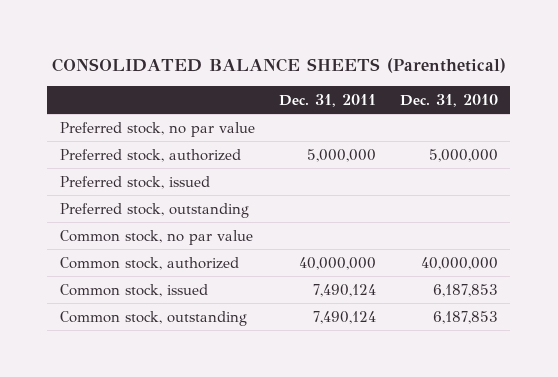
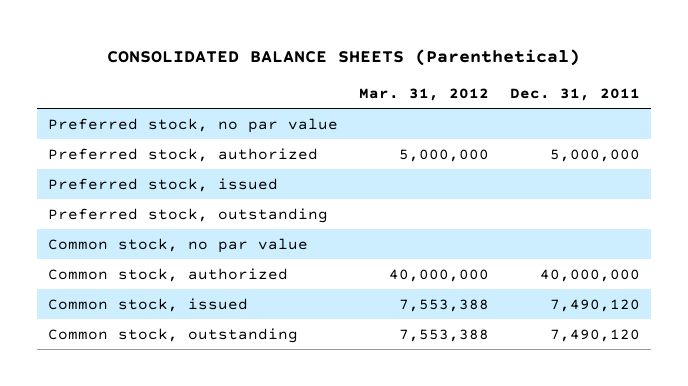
- | Dec. 31, 2011 | Dec. 31, 2010
+ | Mar. 31, 2012 | Dec. 31, 2011
- Common stock, issued | 7,490,124 | 6,187,853
- Common stock, outstanding | 7,490,124 | 6,187,853
+ Common stock, issued | 7,553,388 | 7,490,120
+ Common stock, outstanding | 7,553,388 | 7,490,120

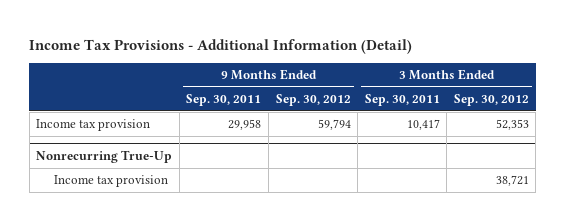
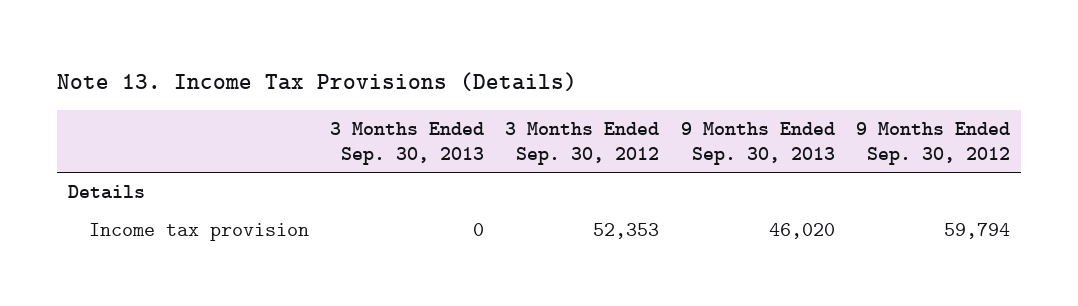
- Income Tax Provisions - Additional Information (Detail)
+ Note 13. Income Tax Provisions (Details)
- | 9 Months Ended Sep. 30, 2011 | 9 Months Ended Sep. 30, 2012 | 3 Months Ended Sep. 30, 2011 | 3 Months Ended Sep. 30, 2012
+ | 3 Months Ended Sep. 30, 2013 | 3 Months Ended Sep. 30, 2012 | 9 Months Ended Sep. 30, 2013 | 9 Months Ended Sep. 30, 2012
+ Details
- Nonrecurring True-Up
- Income tax provision | | | | 38,721

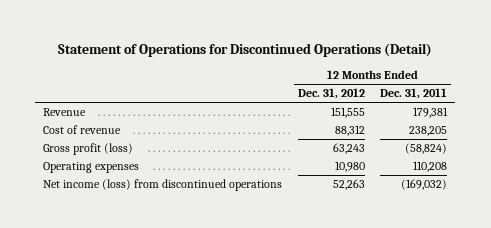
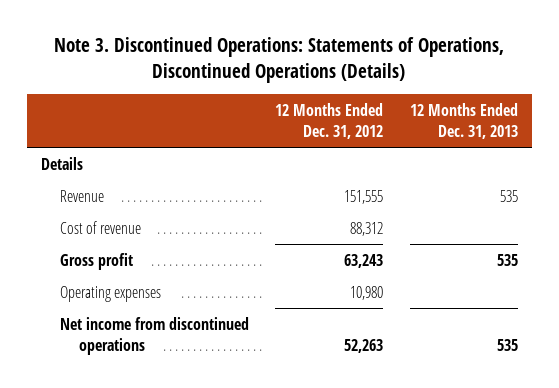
- Statement of Operations for Discontinued Operations (Detail)
+ Note 3. Discontinued Operations: Statements of Operations, Discontinued Operations (Details)
- | 12 Months Ended Dec. 31, 2012 | 12 Months Ended Dec. 31, 2011
+ | 12 Months Ended Dec. 31, 2012 | 12 Months Ended Dec. 31, 2013
+ Details
- Gross profit (loss) | 63,243 | (58,824)
+ Gross profit | 63,243 | 535
- Net income (loss) from discontinued operations | 52,263 | (169,032)
+ Net income from discontinued operations | 52,263 | 535

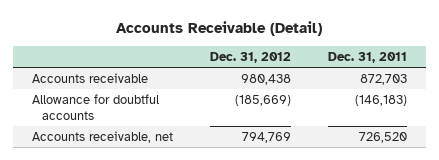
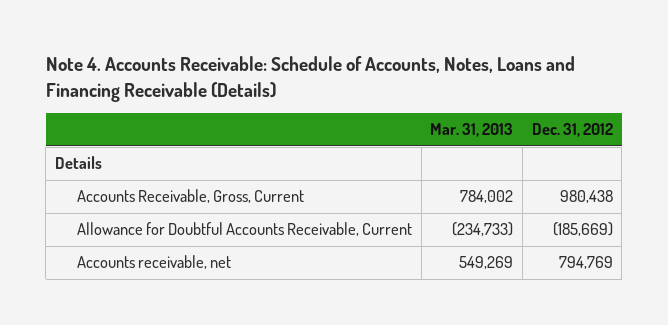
- Accounts Receivable (Detail)
+ Note 4. Accounts Receivable: Schedule of Accounts, Notes, Loans and Financing Receivable (Details)
- | Dec. 31, 2012 | Dec. 31, 2011
+ | Mar. 31, 2013 | Dec. 31, 2012
- Accounts receivable | 980,438 | 872,703
- Allowance for doubtful accounts | (185,669) | (146,183)
+ Details
+ Accounts Receivable, Gross, Current | 784,002 | 980,438
+ Allowance for Doubtful Accounts Receivable, Current | (234,733) | (185,669)

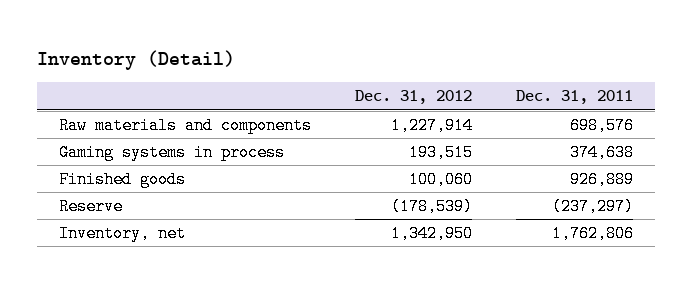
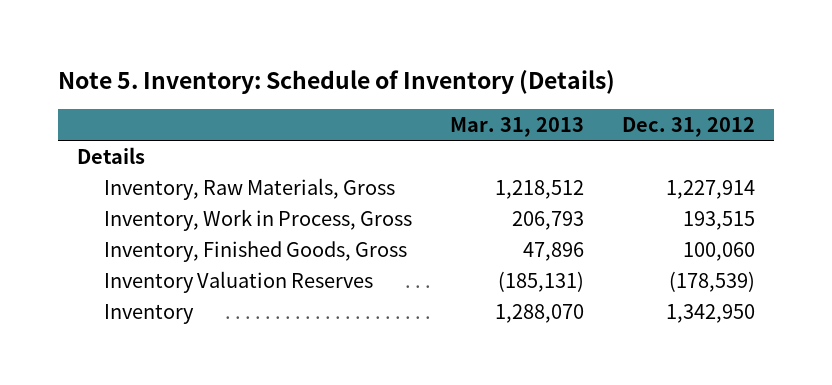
- Inventory (Detail)
+ Note 5. Inventory: Schedule of Inventory (Details)
- | Dec. 31, 2012 | Dec. 31, 2011
+ | Mar. 31, 2013 | Dec. 31, 2012
- Raw materials and components | 1,227,914 | 698,576
- Gaming systems in process | 193,515 | 374,638
- Finished goods | 100,060 | 926,889
- Reserve | (178,539) | (237,297)
- Inventory, net | 1,342,950 | 1,762,806
+ Details
+ Inventory, Raw Materials, Gross | 1,218,512 | 1,227,914
+ Inventory, Work in Process, Gross | 206,793 | 193,515
+ Inventory, Finished Goods, Gross | 47,896 | 100,060
+ Inventory Valuation Reserves | (185,131) | (178,539)
+ Inventory | 1,288,070 | 1,342,950

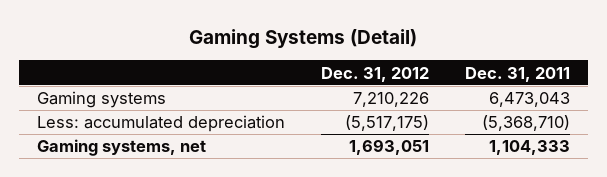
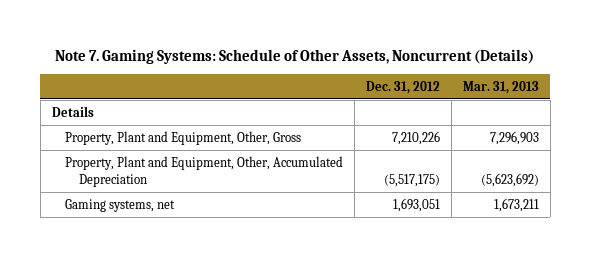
- Gaming Systems (Detail)
+ Note 7. Gaming Systems: Schedule of Other Assets, Noncurrent (Details)
- | Dec. 31, 2012 | Dec. 31, 2011
+ | Dec. 31, 2012 | Mar. 31, 2013
- Gaming systems | 7,210,226 | 6,473,043
- Less: accumulated depreciation | (5,517,175) | (5,368,710)
+ Details
+ Property, Plant and Equipment, Other, Gross | 7,210,226 | 7,296,903
+ Property, Plant and Equipment, Other, Accumulated Depreciation | (5,517,175) | (5,623,692)

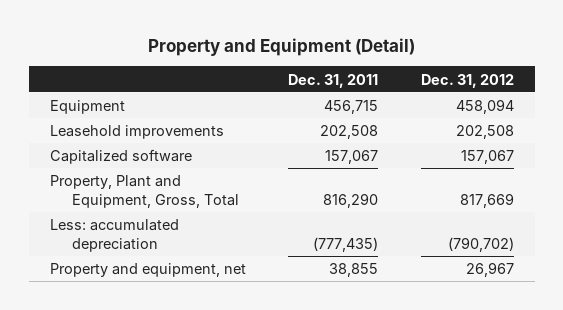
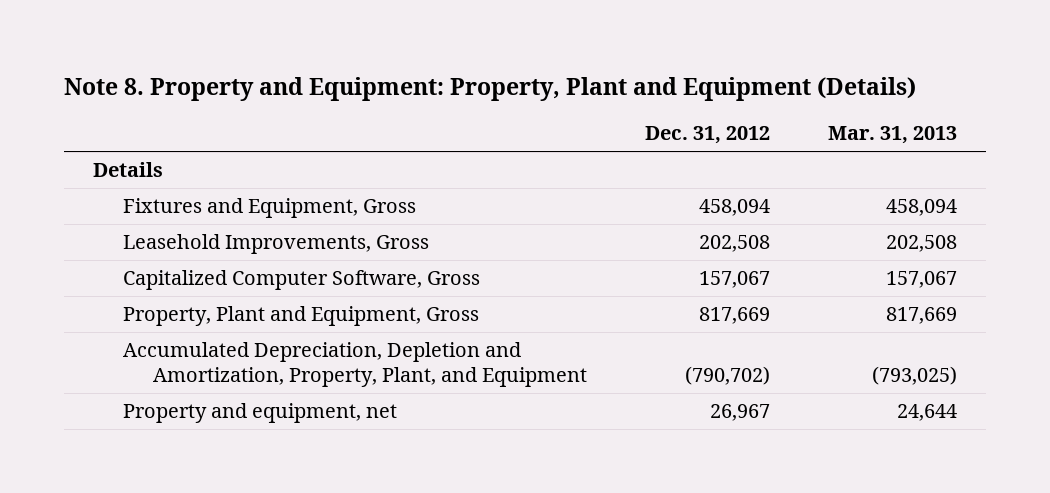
- Property and Equipment (Detail)
+ Note 8. Property and Equipment: Property, Plant and Equipment (Details)
- | Dec. 31, 2011 | Dec. 31, 2012
+ | Dec. 31, 2012 | Mar. 31, 2013
- Equipment | 456,715 | 458,094
- Leasehold improvements | 202,508 | 202,508
- Capitalized software | 157,067 | 157,067
- Property, Plant and Equipment, Gross, Total | 816,290 | 817,669
- Less: accumulated depreciation | (777,435) | (790,702)
+ Details
+ Fixtures and Equipment, Gross | 458,094 | 458,094
+ Leasehold Improvements, Gross | 202,508 | 202,508
+ Capitalized Computer Software, Gross | 157,067 | 157,067
+ Property, Plant and Equipment, Gross | 817,669 | 817,669
+ Accumulated Depreciation, Depletion and Amortization, Property, Plant, and Equipment | (790,702) | (793,025)

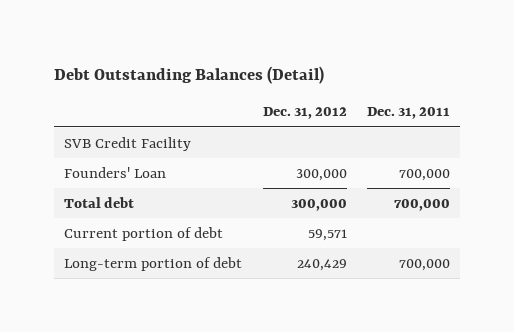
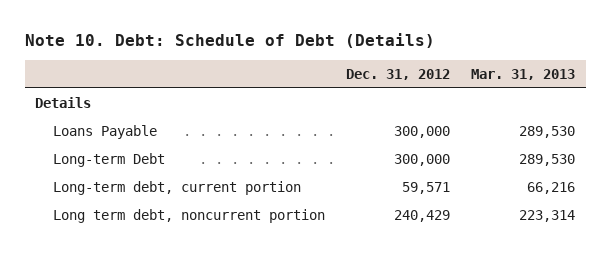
- Debt Outstanding Balances (Detail)
+ Note 10. Debt: Schedule of Debt (Details)
- | Dec. 31, 2012 | Dec. 31, 2011
+ | Dec. 31, 2012 | Mar. 31, 2013
- SVB Credit Facility
- Founders' Loan | 300,000 | 700,000
- Total debt | 300,000 | 700,000
- Current portion of debt | 59,571 |
- Long-term portion of debt | 240,429 | 700,000
+ Details
+ Loans Payable | 300,000 | 289,530
+ Long-term Debt | 300,000 | 289,530
+ Long-term debt, current portion | 59,571 | 66,216
+ Long term debt, noncurrent portion | 240,429 | 223,314

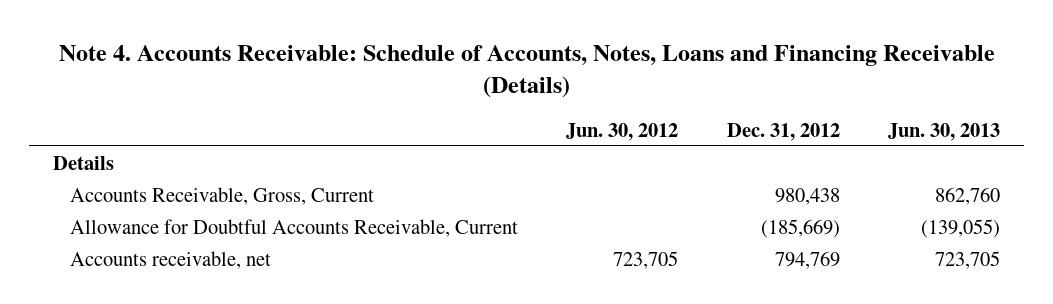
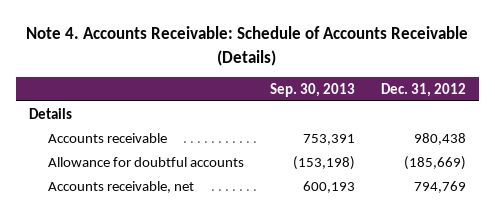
- Note 4. Accounts Receivable: Schedule of Accounts, Notes, Loans and Financing Receivable (Details)
+ Note 4. Accounts Receivable: Schedule of Accounts Receivable (Details)
- | Jun. 30, 2012 | Dec. 31, 2012 | Jun. 30, 2013
+ | Sep. 30, 2013 | Dec. 31, 2012
- Accounts Receivable, Gross, Current | | 980,438 | 862,760
- Allowance for Doubtful Accounts Receivable, Current | | (185,669) | (139,055)
+ Accounts receivable | 753,391 | 980,438
+ Allowance for doubtful accounts | (153,198) | (185,669)

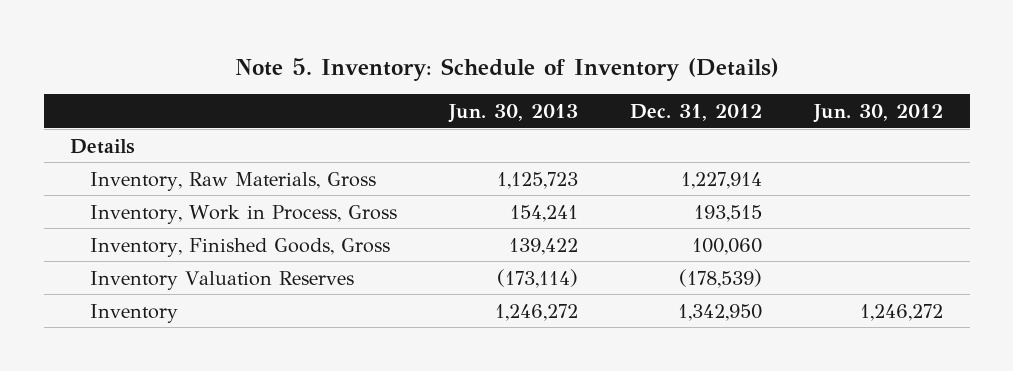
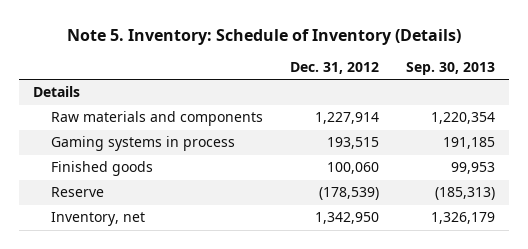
- | Jun. 30, 2013 | Dec. 31, 2012 | Jun. 30, 2012
+ | Dec. 31, 2012 | Sep. 30, 2013
- Inventory, Raw Materials, Gross | 1,125,723 | 1,227,914 |
- Inventory, Work in Process, Gross | 154,241 | 193,515 |
- Inventory, Finished Goods, Gross | 139,422 | 100,060 |
- Inventory Valuation Reserves | (173,114) | (178,539) |
- Inventory | 1,246,272 | 1,342,950 | 1,246,272
+ Raw materials and components | 1,227,914 | 1,220,354
+ Gaming systems in process | 193,515 | 191,185
+ Finished goods | 100,060 | 99,953
+ Reserve | (178,539) | (185,313)
+ Inventory, net | 1,342,950 | 1,326,179

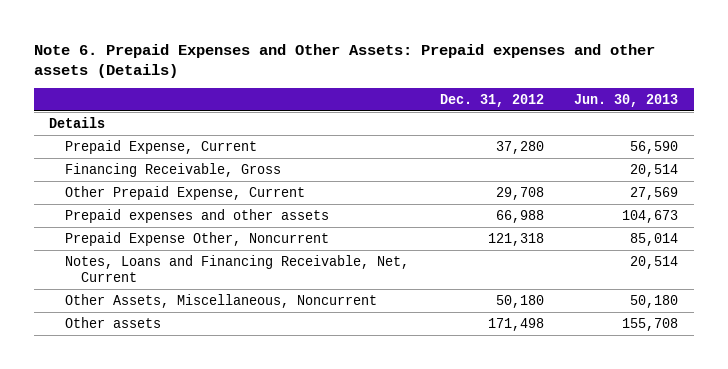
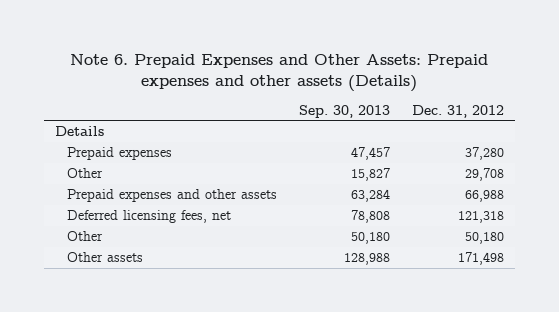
- | Dec. 31, 2012 | Jun. 30, 2013
+ | Sep. 30, 2013 | Dec. 31, 2012
- Prepaid Expense, Current | 37,280 | 56,590
- Financing Receivable, Gross | | 20,514
- Other Prepaid Expense, Current | 29,708 | 27,569
+ Prepaid expenses | 47,457 | 37,280
+ Other | 15,827 | 29,708
- Prepaid Expense Other, Noncurrent | 121,318 | 85,014
- Notes, Loans and Financing Receivable, Net, Current | | 20,514
- Other Assets, Miscellaneous, Noncurrent | 50,180 | 50,180
+ Deferred licensing fees, net | 78,808 | 121,318
+ Other | 50,180 | 50,180

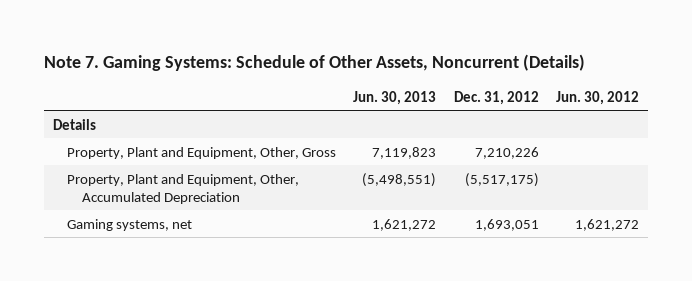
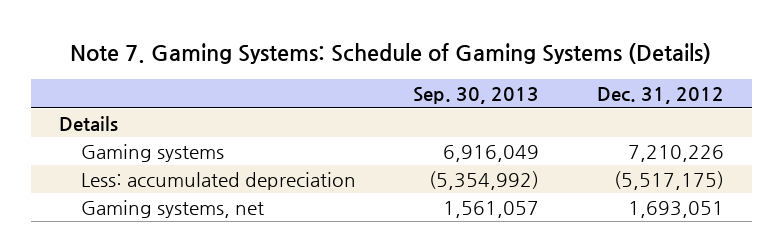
- Note 7. Gaming Systems: Schedule of Other Assets, Noncurrent (Details)
+ Note 7. Gaming Systems: Schedule of Gaming Systems (Details)
- | Jun. 30, 2013 | Dec. 31, 2012 | Jun. 30, 2012
+ | Sep. 30, 2013 | Dec. 31, 2012
- Property, Plant and Equipment, Other, Gross | 7,119,823 | 7,210,226 |
- Property, Plant and Equipment, Other, Accumulated Depreciation | (5,498,551) | (5,517,175) |
+ Gaming systems | 6,916,049 | 7,210,226
+ Less: accumulated depreciation | (5,354,992) | (5,517,175)

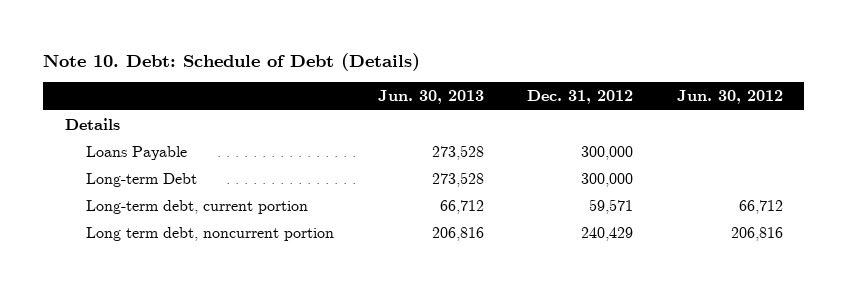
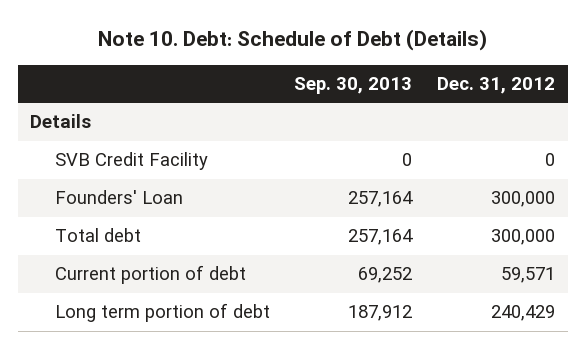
- | Jun. 30, 2013 | Dec. 31, 2012 | Jun. 30, 2012
+ | Sep. 30, 2013 | Dec. 31, 2012
- Loans Payable | 273,528 | 300,000 |
- Long-term Debt | 273,528 | 300,000 |
- Long-term debt, current portion | 66,712 | 59,571 | 66,712
- Long term debt, noncurrent portion | 206,816 | 240,429 | 206,816
+ SVB Credit Facility | 0 | 0
+ Founders' Loan | 257,164 | 300,000
+ Total debt | 257,164 | 300,000
+ Current portion of debt | 69,252 | 59,571
+ Long term portion of debt | 187,912 | 240,429

